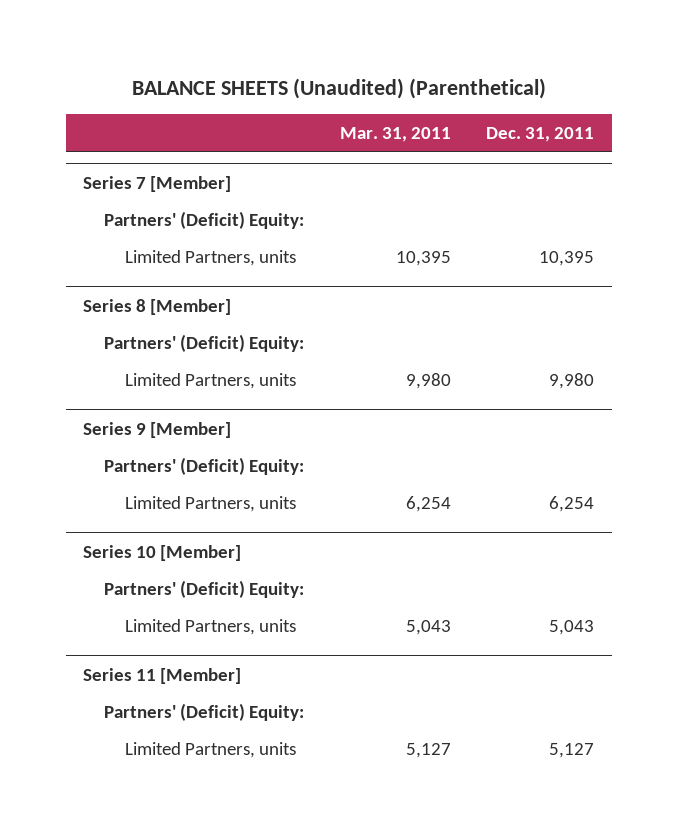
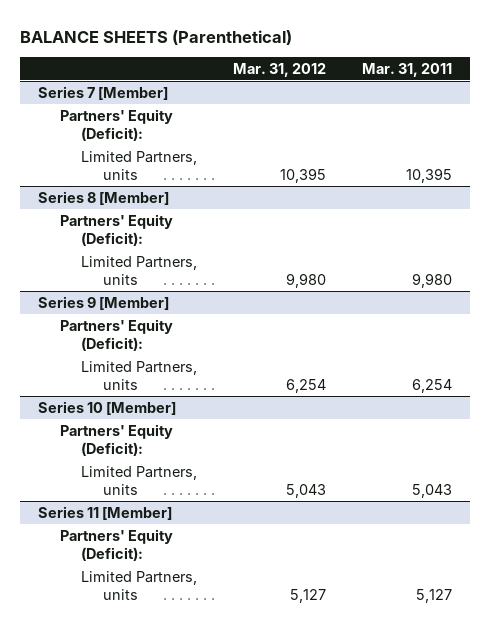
- BALANCE SHEETS (Unaudited) (Parenthetical)
+ BALANCE SHEETS (Parenthetical)
- | Mar. 31, 2011 | Dec. 31, 2011
+ | Mar. 31, 2012 | Mar. 31, 2011
@ Series 7 [Member]
- Partners' (Deficit) Equity:
+ Partners' Equity (Deficit):
@ Series 8 [Member]
- Partners' (Deficit) Equity:
+ Partners' Equity (Deficit):
@ Series 9 [Member]
- Partners' (Deficit) Equity:
+ Partners' Equity (Deficit):
@ Series 10 [Member]
- Partners' (Deficit) Equity:
+ Partners' Equity (Deficit):
@ Series 11 [Member]
- Partners' (Deficit) Equity:
+ Partners' Equity (Deficit):

